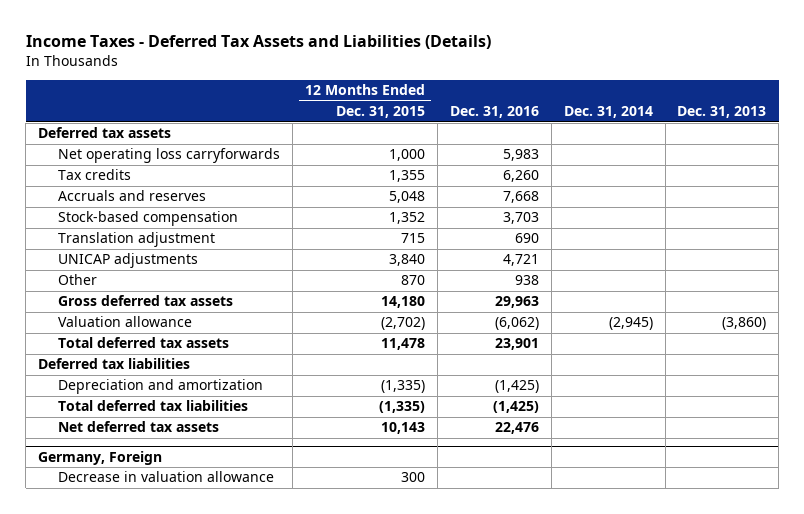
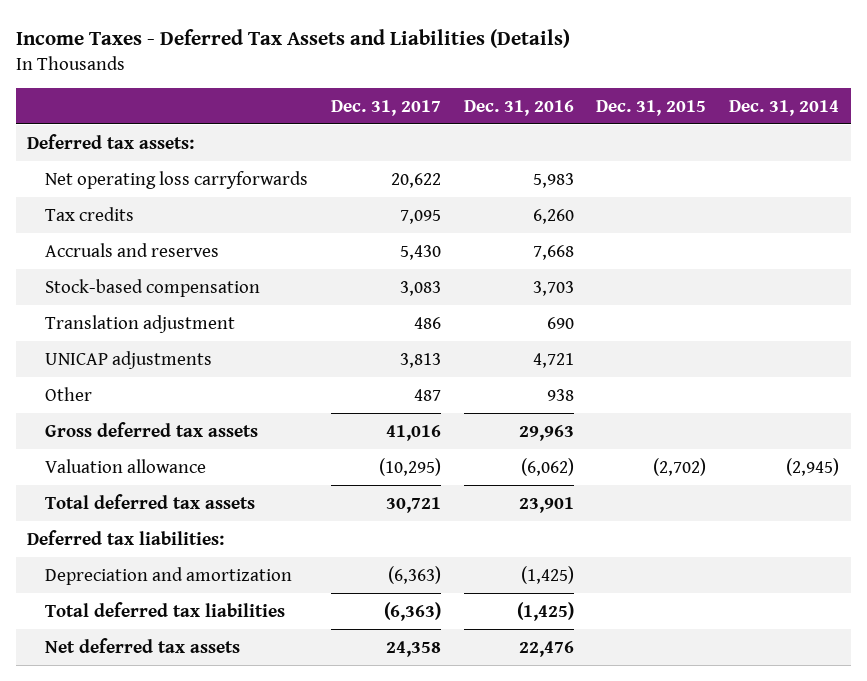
- | 12 Months Ended Dec. 31, 2015 | Dec. 31, 2016 | Dec. 31, 2014 | Dec. 31, 2013
+ | Dec. 31, 2017 | Dec. 31, 2016 | Dec. 31, 2015 | Dec. 31, 2014
- Deferred tax assets
+ Deferred tax assets:
- Deferred tax liabilities
+ Deferred tax liabilities:
- Germany, Foreign
- Decrease in valuation allowance | 300 | | |

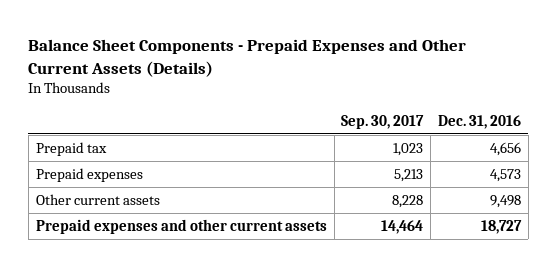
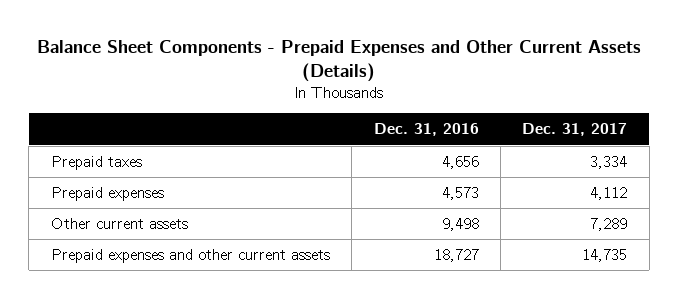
- | Sep. 30, 2017 | Dec. 31, 2016
+ | Dec. 31, 2016 | Dec. 31, 2017
- Prepaid tax | 1,023 | 4,656
+ Prepaid taxes | 4,656 | 3,334

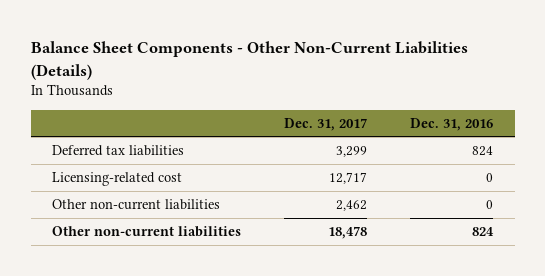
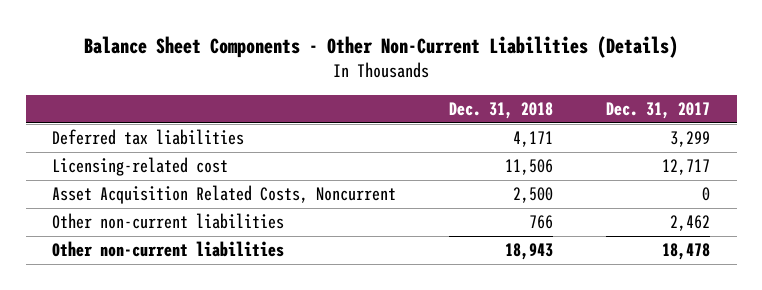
- | Dec. 31, 2017 | Dec. 31, 2016
+ | Dec. 31, 2018 | Dec. 31, 2017
+ Asset Acquisition Related Costs, Noncurrent | 2,500 | 0

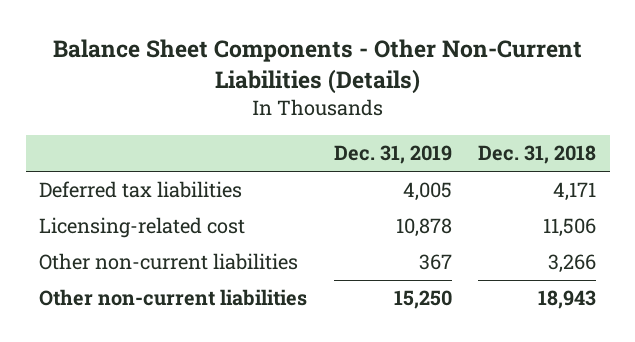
- | Dec. 31, 2018 | Dec. 31, 2017
+ | Dec. 31, 2019 | Dec. 31, 2018
- Asset Acquisition Related Costs, Noncurrent | 2,500 | 0
- Other non-current liabilities | 766 | 2,462
+ Other non-current liabilities | 367 | 3,266

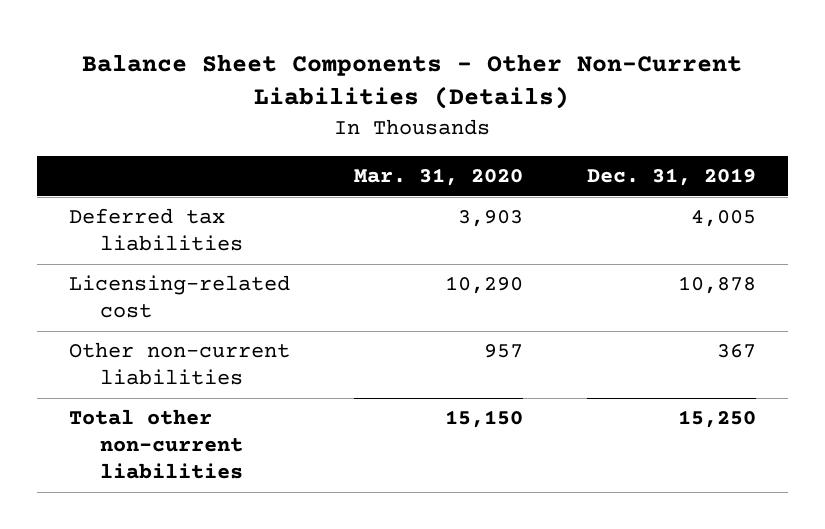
- | Dec. 31, 2019 | Dec. 31, 2018
+ | Mar. 31, 2020 | Dec. 31, 2019
- Other non-current liabilities | 15,250 | 18,943
+ Total other non-current liabilities | 15,150 | 15,250

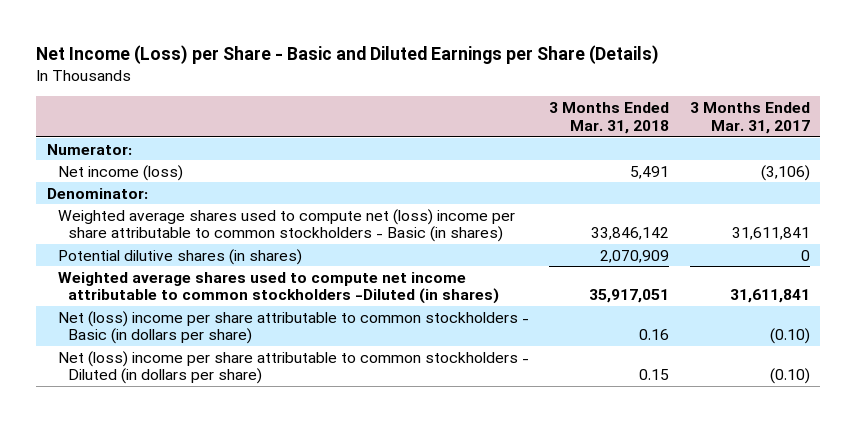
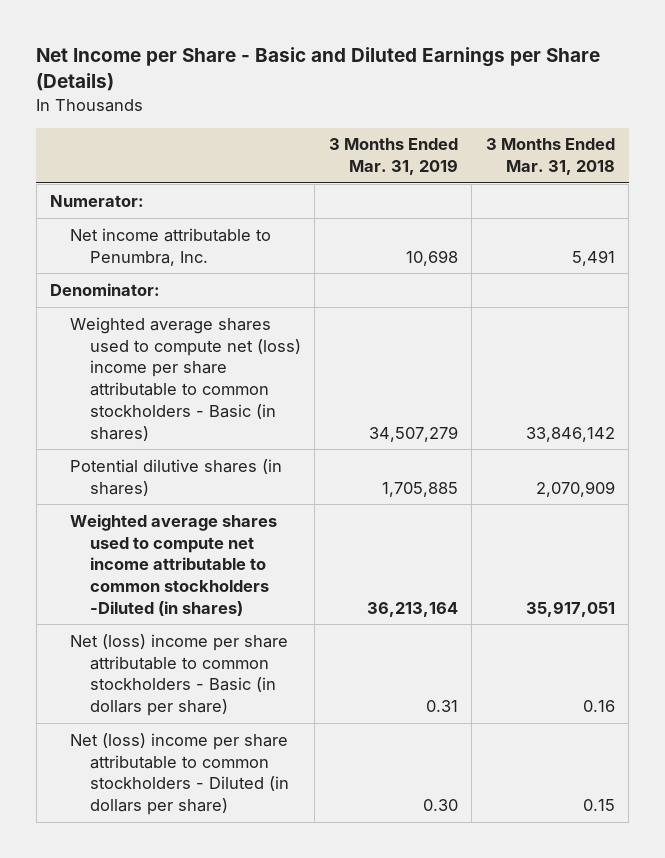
- Net Income (Loss) per Share - Basic and Diluted Earnings per Share (Details)
+ Net Income per Share - Basic and Diluted Earnings per Share (Details)
- | 3 Months Ended Mar. 31, 2018 | 3 Months Ended Mar. 31, 2017
+ | 3 Months Ended Mar. 31, 2019 | 3 Months Ended Mar. 31, 2018
- Net income (loss) | 5,491 | (3,106)
+ Net income attributable to Penumbra, Inc. | 10,698 | 5,491

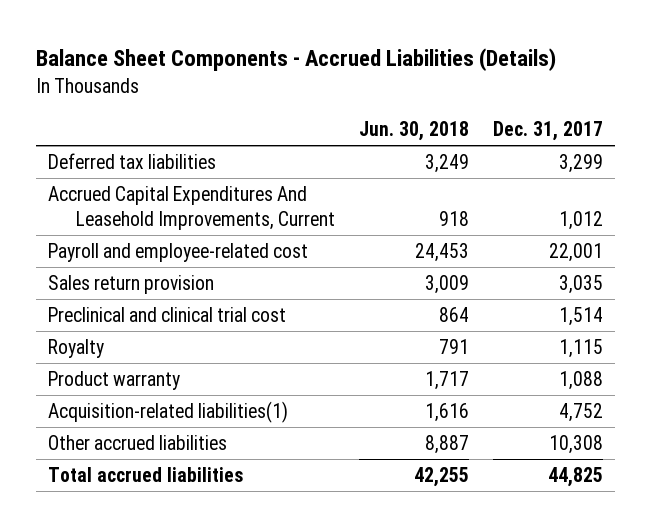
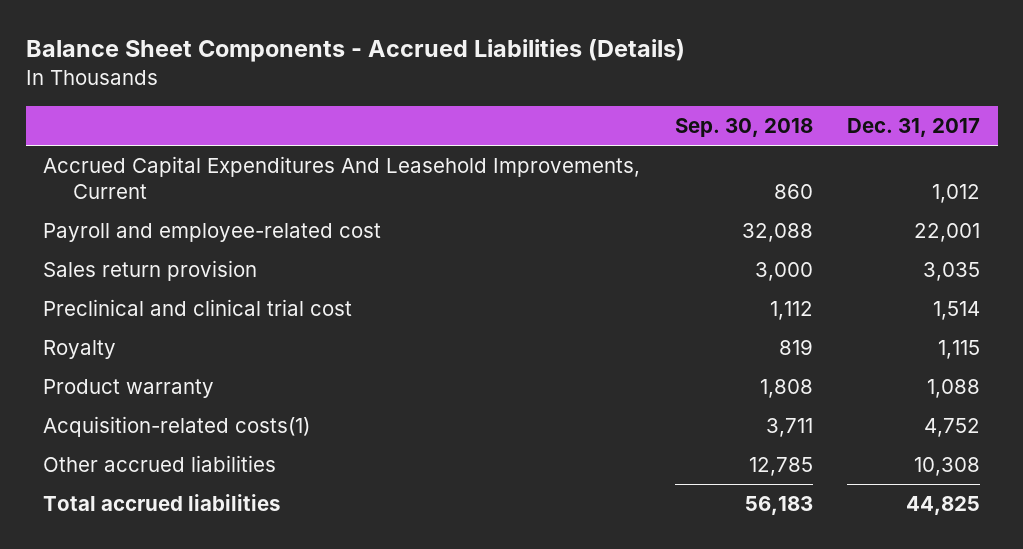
- | Jun. 30, 2018 | Dec. 31, 2017
+ | Sep. 30, 2018 | Dec. 31, 2017
- Deferred tax liabilities | 3,249 | 3,299
- Acquisition-related liabilities(1) | 1,616 | 4,752
+ Acquisition-related costs(1) | 3,711 | 4,752

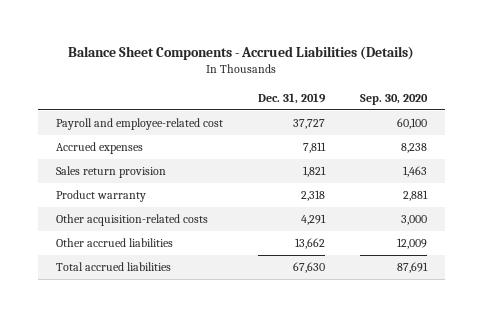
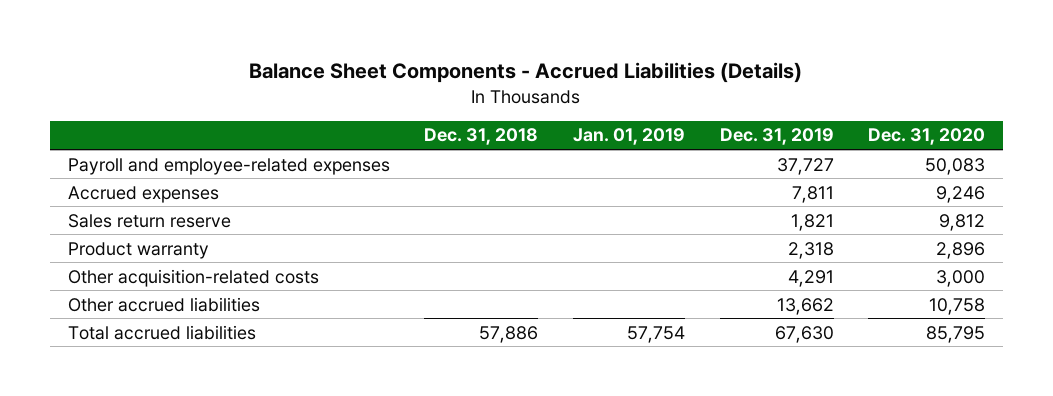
- | Dec. 31, 2019 | Sep. 30, 2020
+ | Dec. 31, 2018 | Jan. 01, 2019 | Dec. 31, 2019 | Dec. 31, 2020
- Payroll and employee-related cost | 37,727 | 60,100
+ Payroll and employee-related expenses | | | 37,727 | 50,083
- Sales return provision | 1,821 | 1,463
+ Sales return reserve | | | 1,821 | 9,812

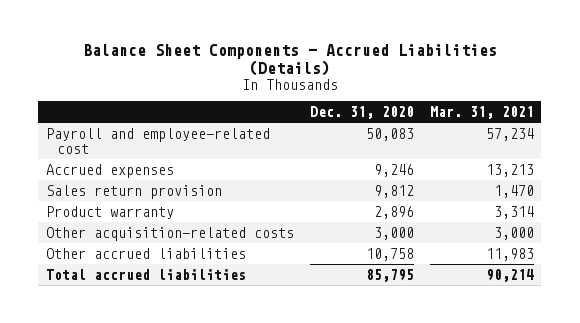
- | Dec. 31, 2018 | Jan. 01, 2019 | Dec. 31, 2019 | Dec. 31, 2020
+ | Dec. 31, 2020 | Mar. 31, 2021
- Payroll and employee-related expenses | | | 37,727 | 50,083
+ Payroll and employee-related cost | 50,083 | 57,234
- Sales return reserve | | | 1,821 | 9,812
+ Sales return provision | 9,812 | 1,470

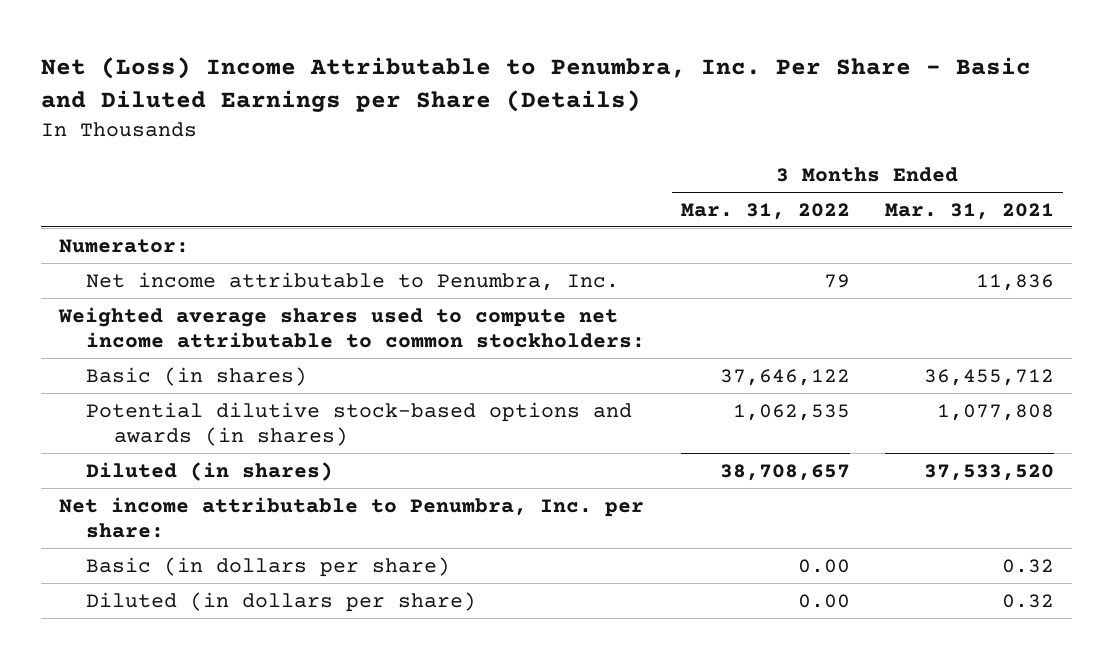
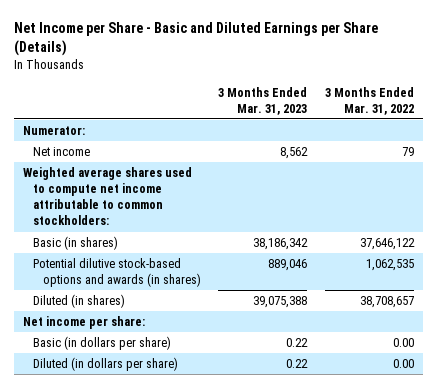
- Net (Loss) Income Attributable to Penumbra, Inc. Per Share - Basic and Diluted Earnings per Share (Details)
+ Net Income per Share - Basic and Diluted Earnings per Share (Details)
- | 3 Months Ended Mar. 31, 2022 | 3 Months Ended Mar. 31, 2021
+ | 3 Months Ended Mar. 31, 2023 | 3 Months Ended Mar. 31, 2022
- Net income attributable to Penumbra, Inc. | 79 | 11,836
+ Net income | 8,562 | 79
- Net income attributable to Penumbra, Inc. per share:
+ Net income per share:

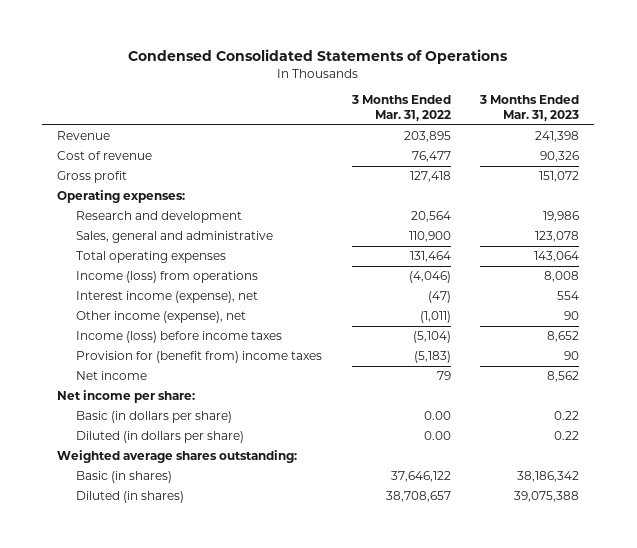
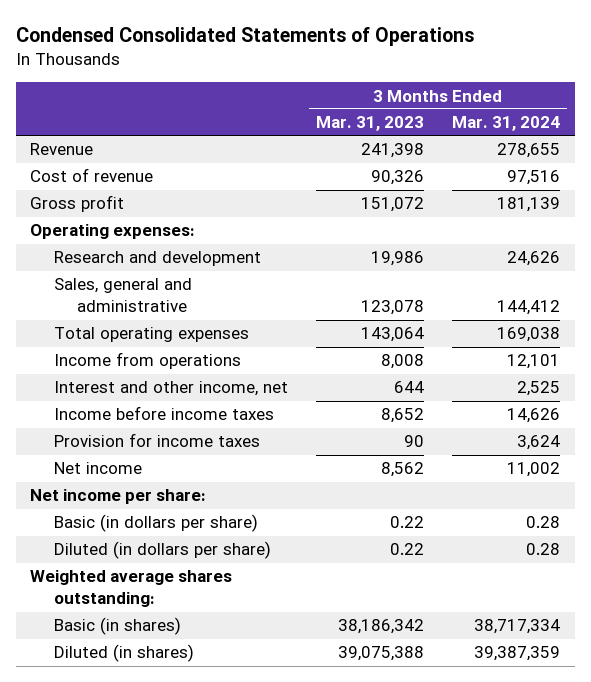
- | 3 Months Ended Mar. 31, 2022 | 3 Months Ended Mar. 31, 2023
+ | 3 Months Ended Mar. 31, 2023 | 3 Months Ended Mar. 31, 2024
- Income (loss) from operations | (4,046) | 8,008
- Interest income (expense), net | (47) | 554
- Other income (expense), net | (1,011) | 90
- Income (loss) before income taxes | (5,104) | 8,652
- Provision for (benefit from) income taxes | (5,183) | 90
+ Income from operations | 8,008 | 12,101
+ Interest and other income, net | 644 | 2,525
+ Income before income taxes | 8,652 | 14,626
+ Provision for income taxes | 90 | 3,624

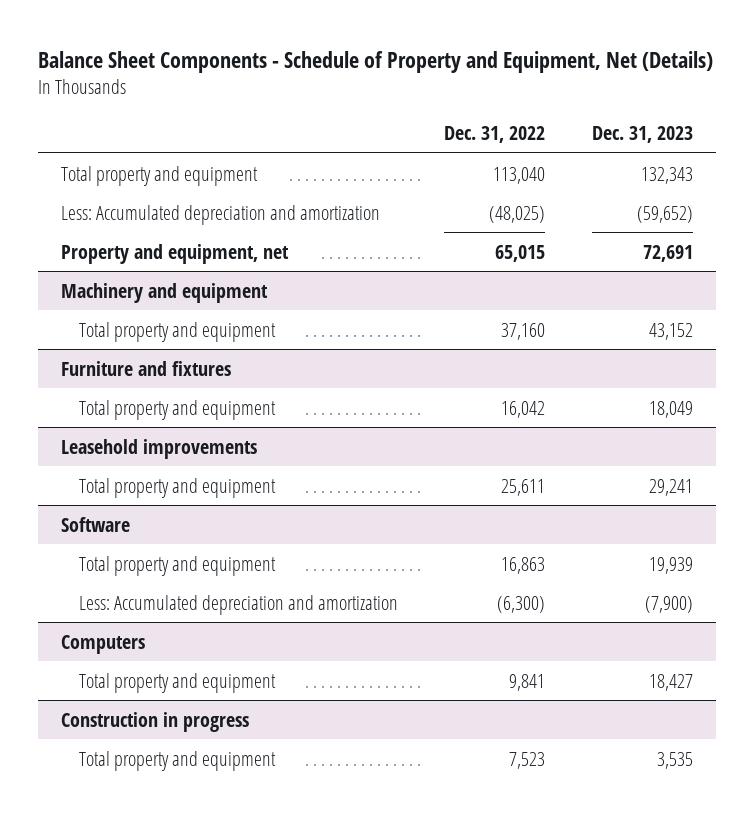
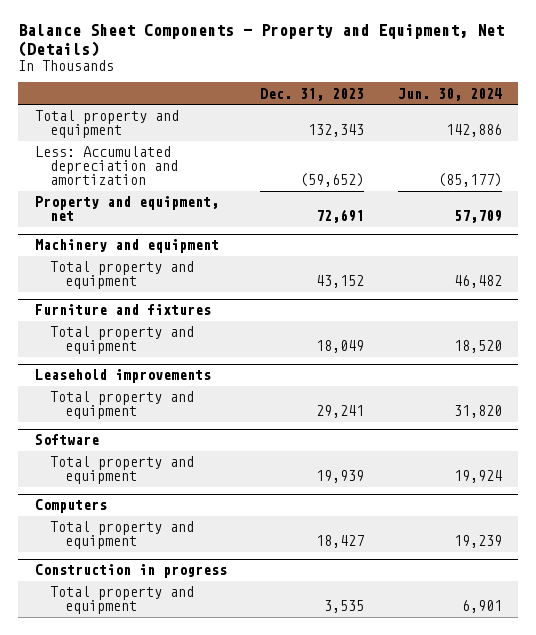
- Balance Sheet Components - Schedule of Property and Equipment, Net (Details)
+ Balance Sheet Components - Property and Equipment, Net (Details)
- | Dec. 31, 2022 | Dec. 31, 2023
+ | Dec. 31, 2023 | Jun. 30, 2024
@ Software
- Less: Accumulated depreciation and amortization | (6,300) | (7,900)

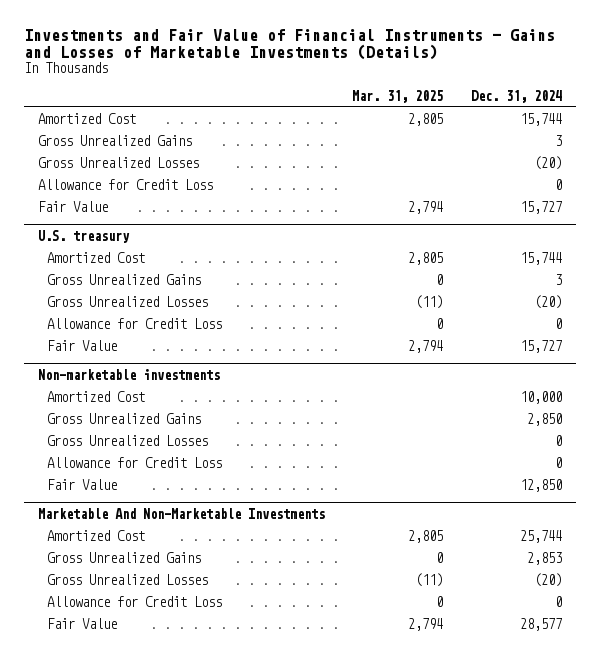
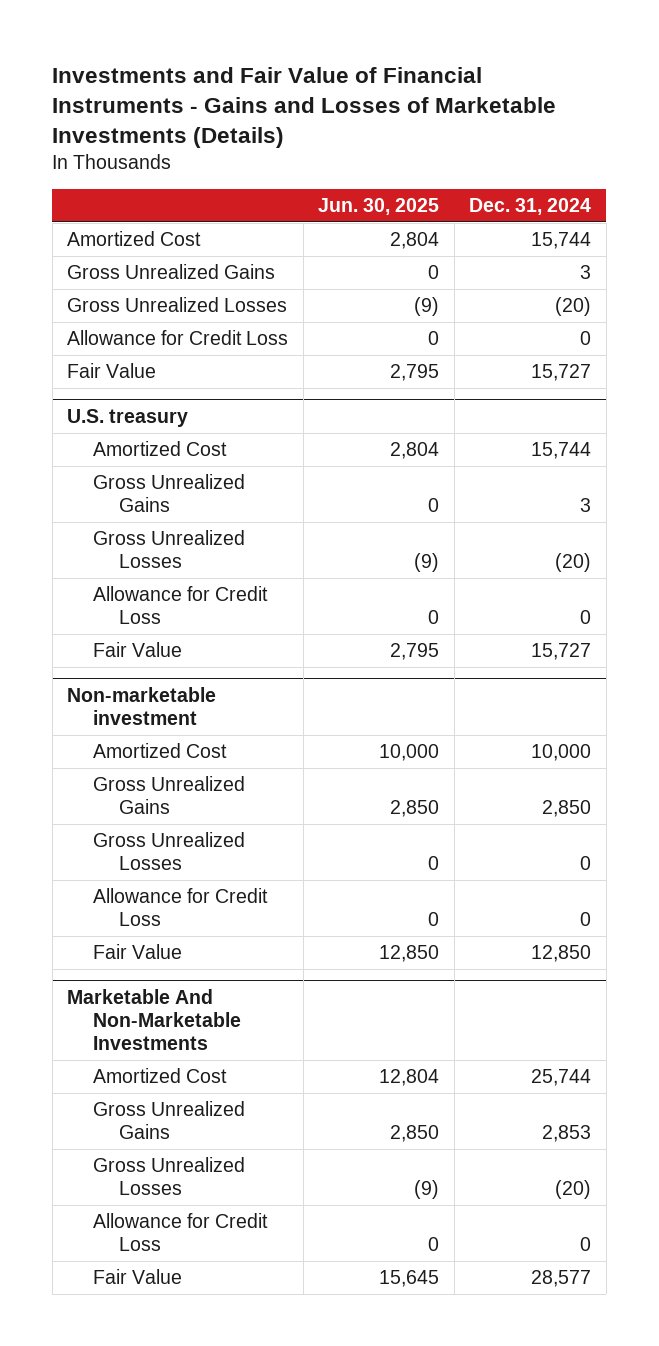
- | Mar. 31, 2025 | Dec. 31, 2024
+ | Jun. 30, 2025 | Dec. 31, 2024
- Non-marketable investments
+ Non-marketable investment

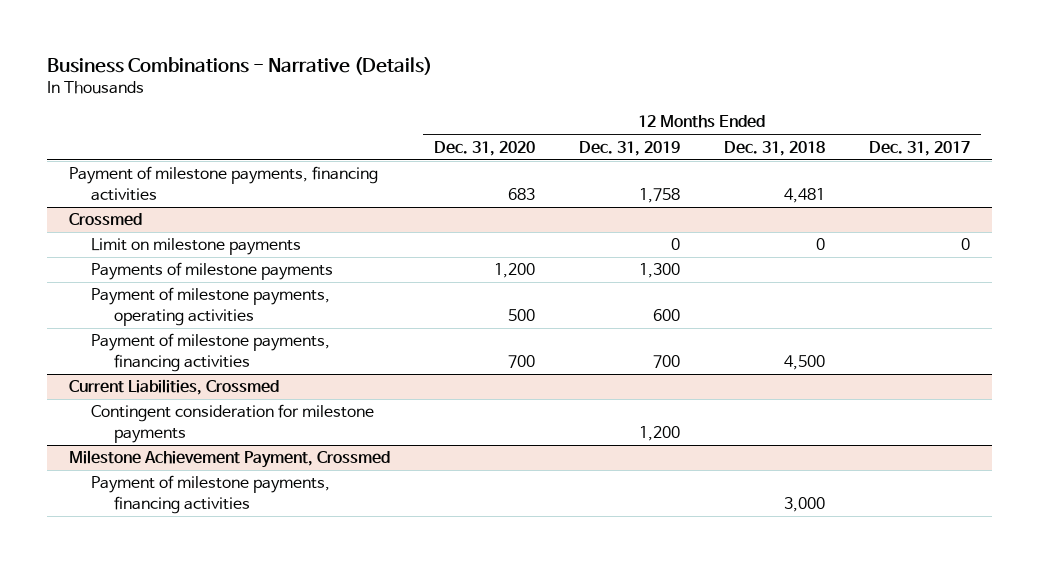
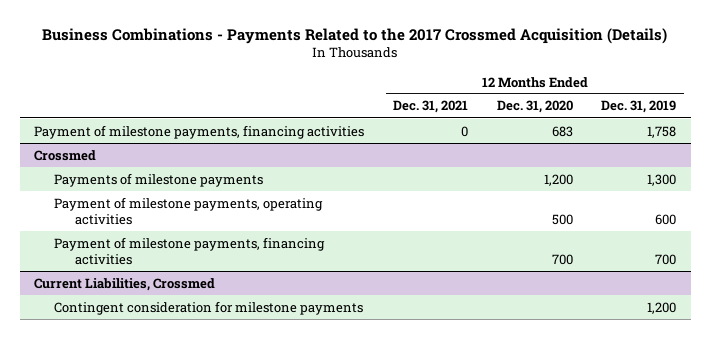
- Business Combinations - Narrative (Details)
+ Business Combinations - Payments Related to the 2017 Crossmed Acquisition (Details)
- | 12 Months Ended Dec. 31, 2020 | 12 Months Ended Dec. 31, 2019 | 12 Months Ended Dec. 31, 2018 | 12 Months Ended Dec. 31, 2017
+ | 12 Months Ended Dec. 31, 2021 | 12 Months Ended Dec. 31, 2020 | 12 Months Ended Dec. 31, 2019
@ Crossmed
- Limit on milestone payments | | 0 | 0 | 0
- Milestone Achievement Payment, Crossmed
- Payment of milestone payments, financing activities | | | 3,000 |

